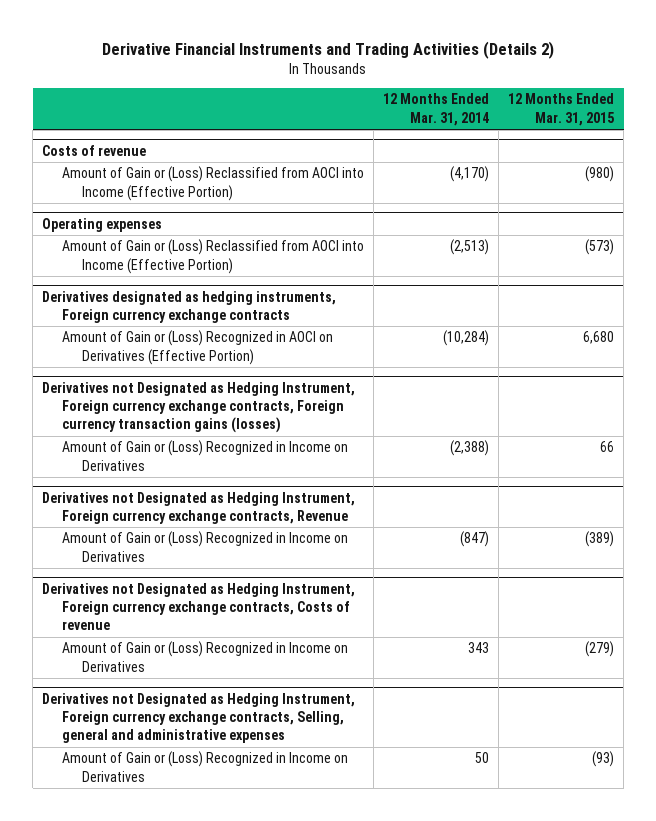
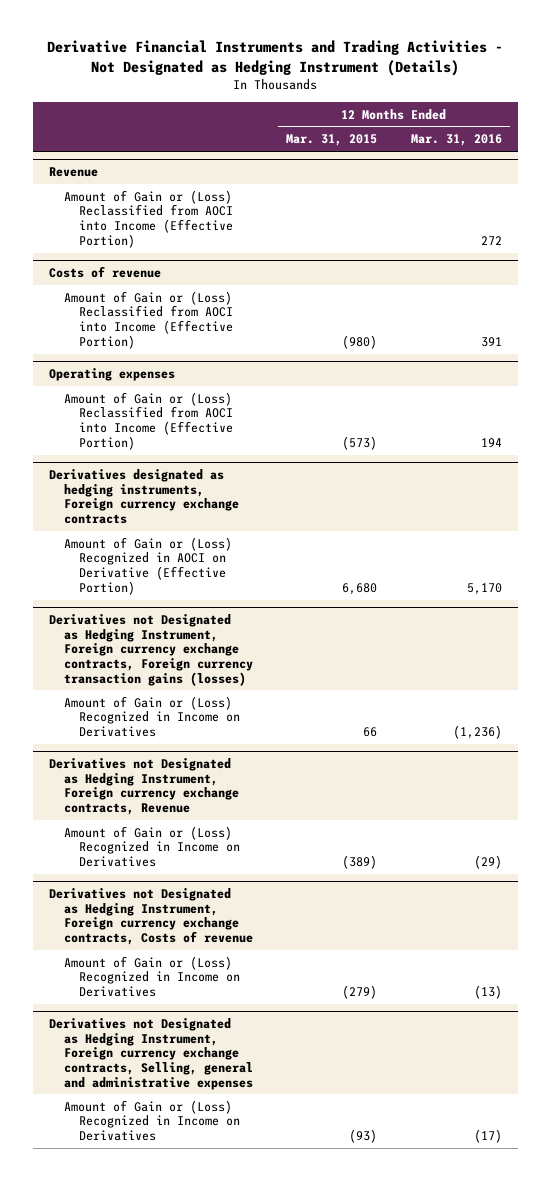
- Derivative Financial Instruments and Trading Activities (Details 2)
+ Derivative Financial Instruments and Trading Activities - Not Designated as Hedging Instrument (Details)
- | 12 Months Ended Mar. 31, 2014 | 12 Months Ended Mar. 31, 2015
+ | 12 Months Ended Mar. 31, 2015 | 12 Months Ended Mar. 31, 2016
+ Revenue
+ Amount of Gain or (Loss) Reclassified from AOCI into Income (Effective Portion) | | 272
@ Derivatives designated as hedging instruments, Foreign currency exchange contracts
- Amount of Gain or (Loss) Recognized in AOCI on Derivatives (Effective Portion) | (10,284) | 6,680
+ Amount of Gain or (Loss) Recognized in AOCI on Derivative (Effective Portion) | 6,680 | 5,170

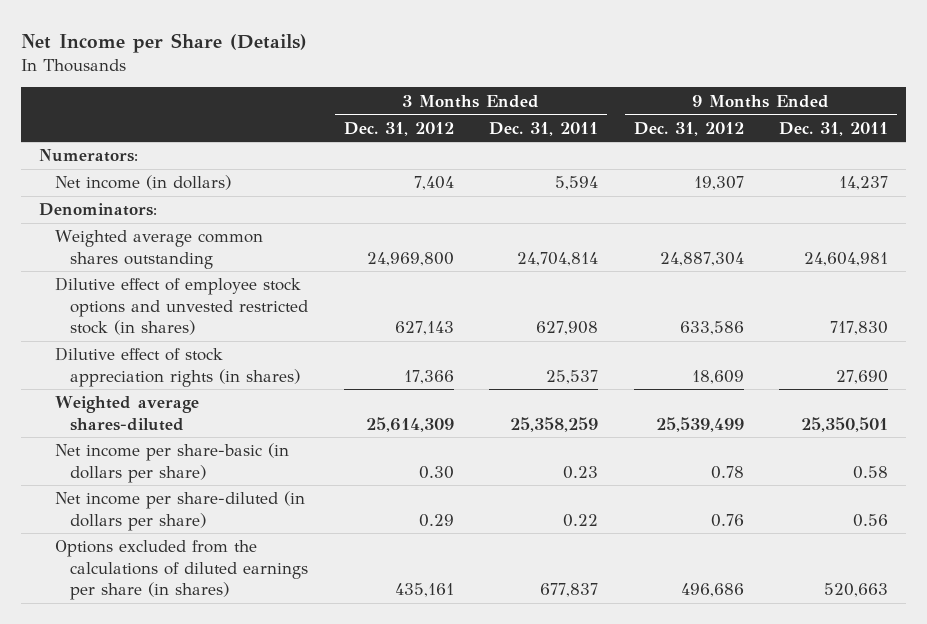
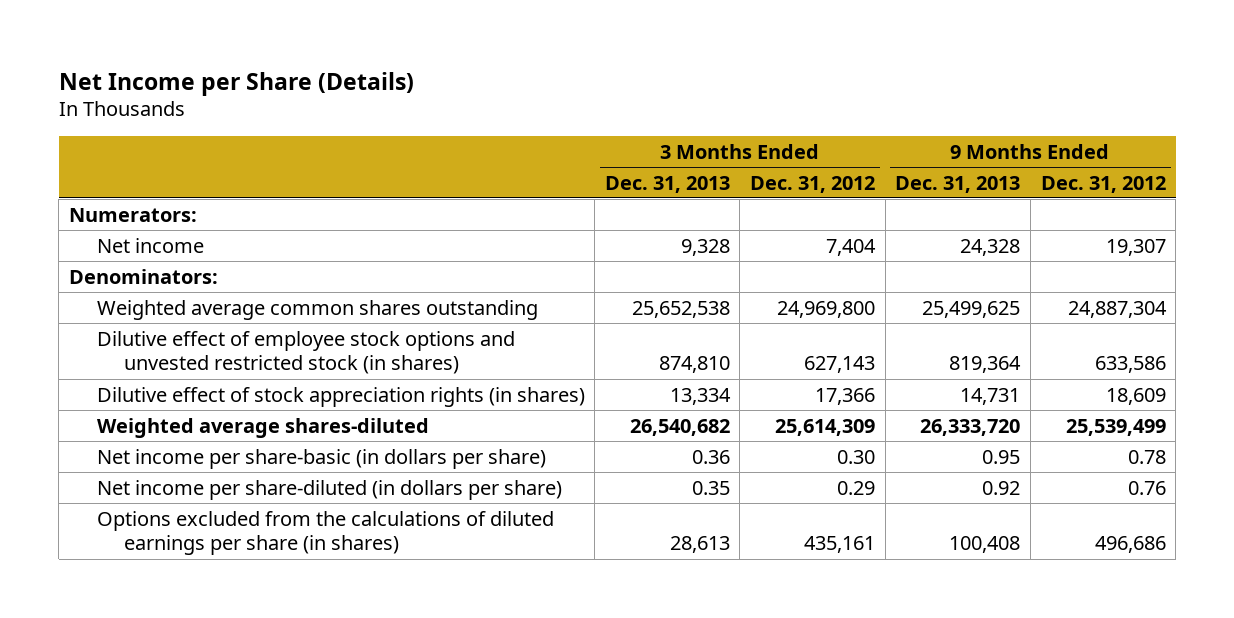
- | 3 Months Ended Dec. 31, 2012 | 3 Months Ended Dec. 31, 2011 | 9 Months Ended Dec. 31, 2012 | 9 Months Ended Dec. 31, 2011
+ | 3 Months Ended Dec. 31, 2013 | 3 Months Ended Dec. 31, 2012 | 9 Months Ended Dec. 31, 2013 | 9 Months Ended Dec. 31, 2012
- Net income (in dollars) | 7,404 | 5,594 | 19,307 | 14,237
+ Net income | 9,328 | 7,404 | 24,328 | 19,307

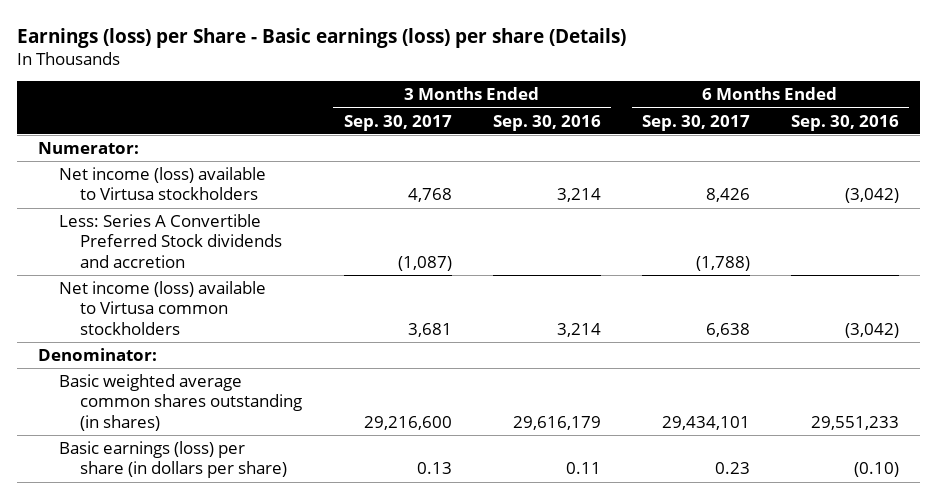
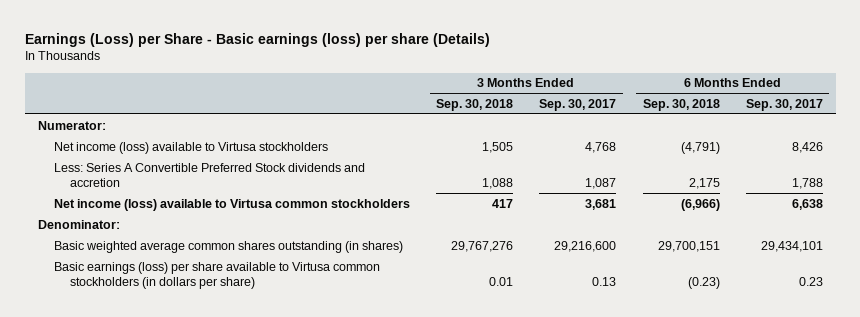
- Earnings (loss) per Share - Basic earnings (loss) per share (Details)
+ Earnings (Loss) per Share - Basic earnings (loss) per share (Details)
- | 3 Months Ended Sep. 30, 2017 | 3 Months Ended Sep. 30, 2016 | 6 Months Ended Sep. 30, 2017 | 6 Months Ended Sep. 30, 2016
+ | 3 Months Ended Sep. 30, 2018 | 3 Months Ended Sep. 30, 2017 | 6 Months Ended Sep. 30, 2018 | 6 Months Ended Sep. 30, 2017
- Less: Series A Convertible Preferred Stock dividends and accretion | (1,087) | | (1,788) |
+ Less: Series A Convertible Preferred Stock dividends and accretion | 1,088 | 1,087 | 2,175 | 1,788
- Basic earnings (loss) per share (in dollars per share) | 0.13 | 0.11 | 0.23 | (0.10)
+ Basic earnings (loss) per share available to Virtusa common stockholders (in dollars per share) | 0.01 | 0.13 | (0.23) | 0.23

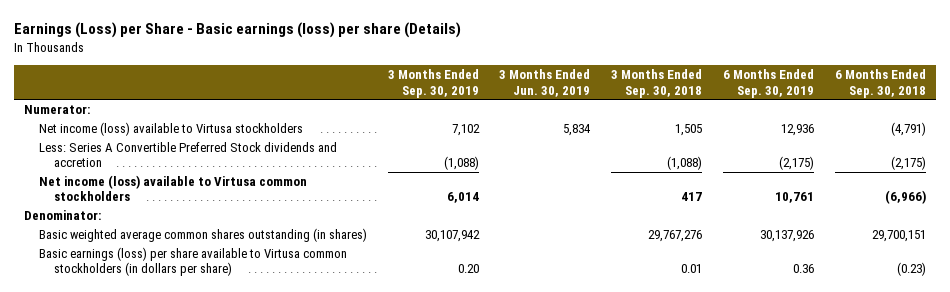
- | 3 Months Ended Sep. 30, 2018 | 3 Months Ended Sep. 30, 2017 | 6 Months Ended Sep. 30, 2018 | 6 Months Ended Sep. 30, 2017
+ | 3 Months Ended Sep. 30, 2019 | 3 Months Ended Jun. 30, 2019 | 3 Months Ended Sep. 30, 2018 | 6 Months Ended Sep. 30, 2019 | 6 Months Ended Sep. 30, 2018
- Less: Series A Convertible Preferred Stock dividends and accretion | 1,088 | 1,087 | 2,175 | 1,788
+ Less: Series A Convertible Preferred Stock dividends and accretion | (1,088) | | (1,088) | (2,175) | (2,175)

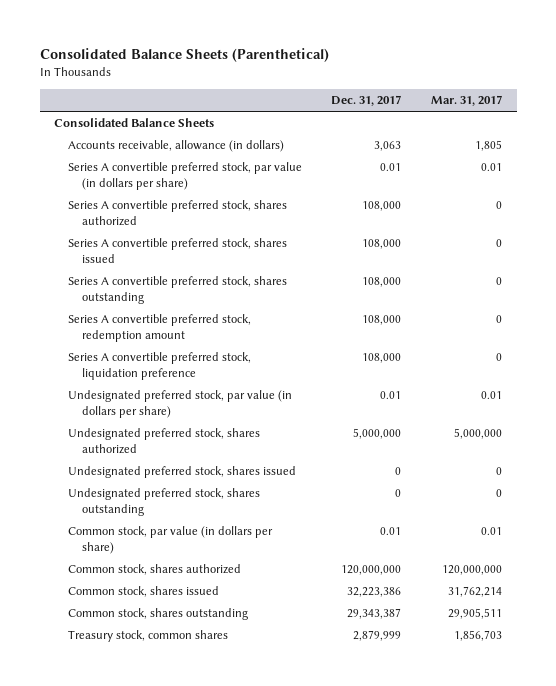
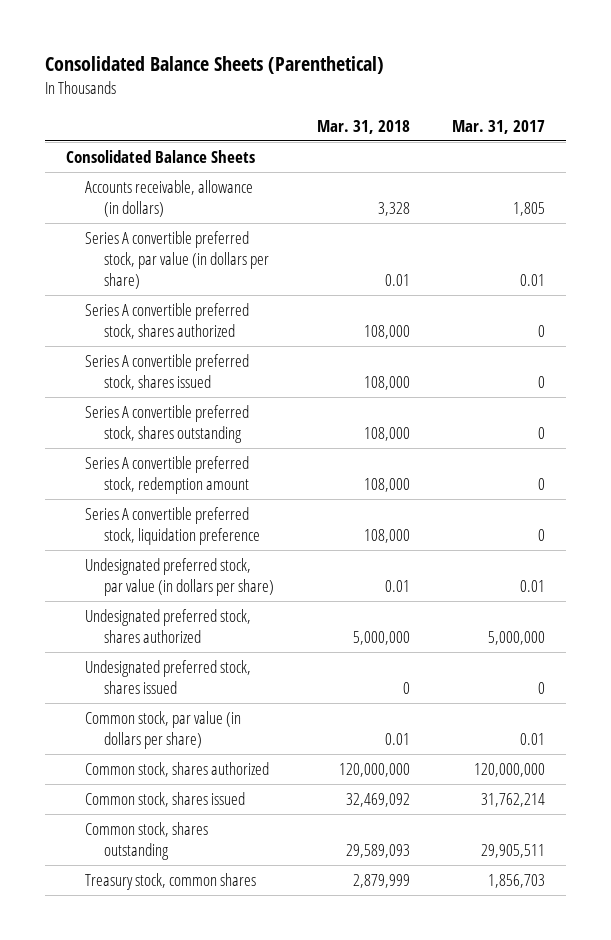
- | Dec. 31, 2017 | Mar. 31, 2017
+ | Mar. 31, 2018 | Mar. 31, 2017
- Undesignated preferred stock, shares outstanding | 0 | 0

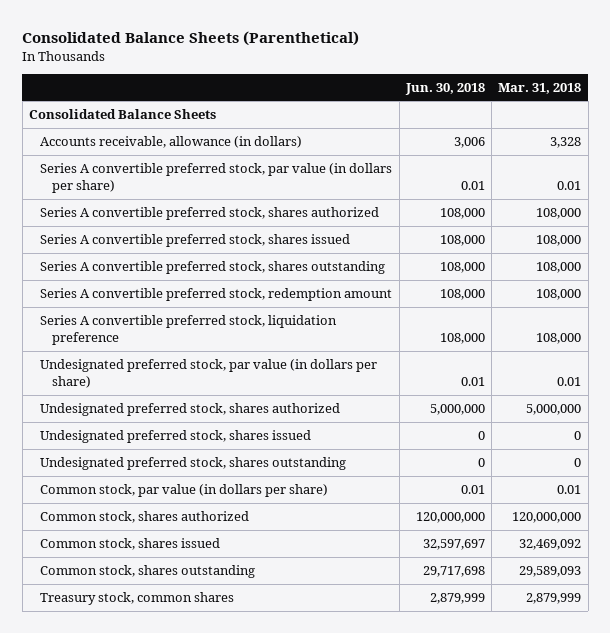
- | Mar. 31, 2018 | Mar. 31, 2017
+ | Jun. 30, 2018 | Mar. 31, 2018
+ Undesignated preferred stock, shares outstanding | 0 | 0

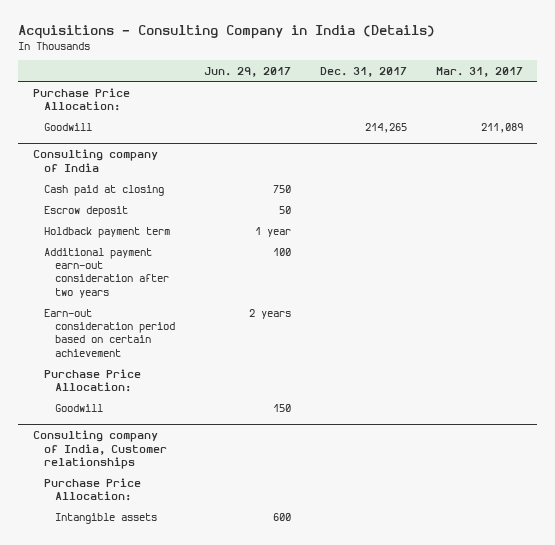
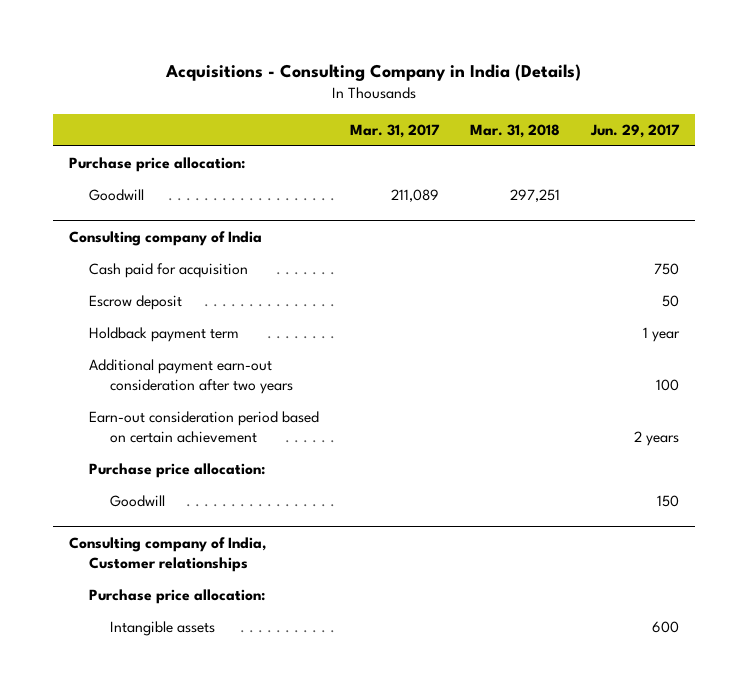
- | Jun. 29, 2017 | Dec. 31, 2017 | Mar. 31, 2017
+ | Mar. 31, 2017 | Mar. 31, 2018 | Jun. 29, 2017
- Purchase Price Allocation:
+ Purchase price allocation:
@ Consulting company of India
- Cash paid at closing | 750 | |
+ Cash paid for acquisition | | | 750
- Purchase Price Allocation:
+ Purchase price allocation:
@ Consulting company of India, Customer relationships
- Purchase Price Allocation:
+ Purchase price allocation:

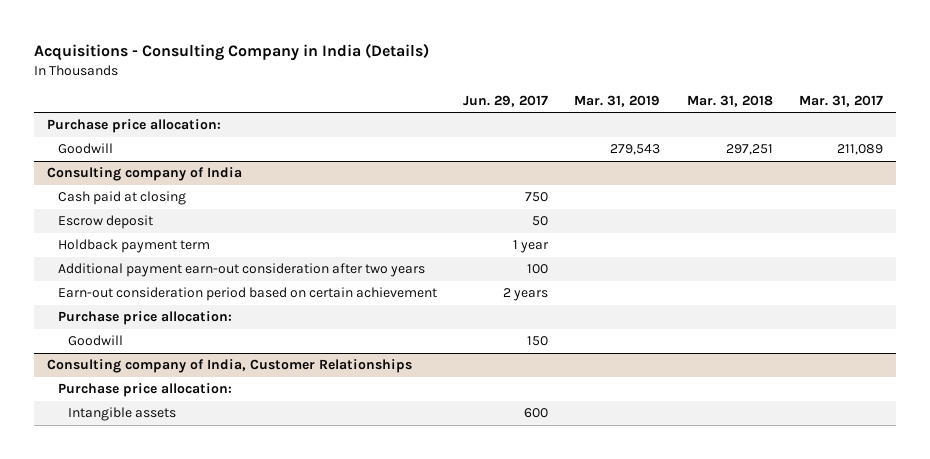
- | Mar. 31, 2017 | Mar. 31, 2018 | Jun. 29, 2017
+ | Jun. 29, 2017 | Mar. 31, 2019 | Mar. 31, 2018 | Mar. 31, 2017
@ Consulting company of India
- Cash paid for acquisition | | | 750
+ Cash paid at closing | 750 | | |
- Consulting company of India, Customer relationships
+ Consulting company of India, Customer Relationships

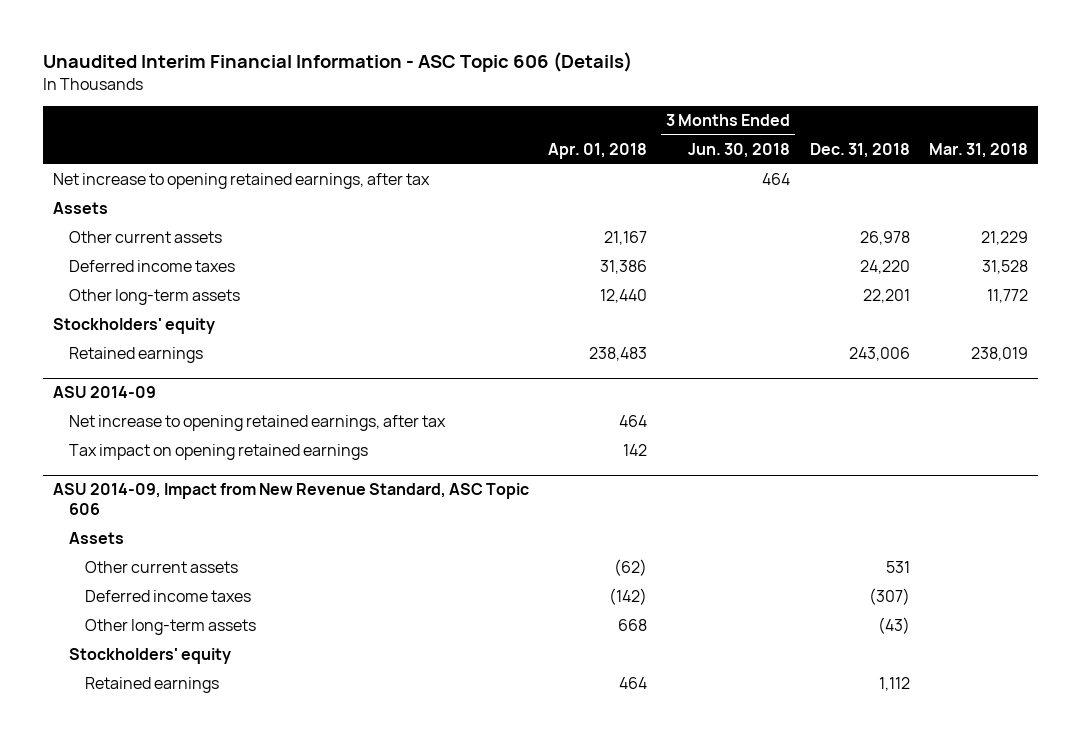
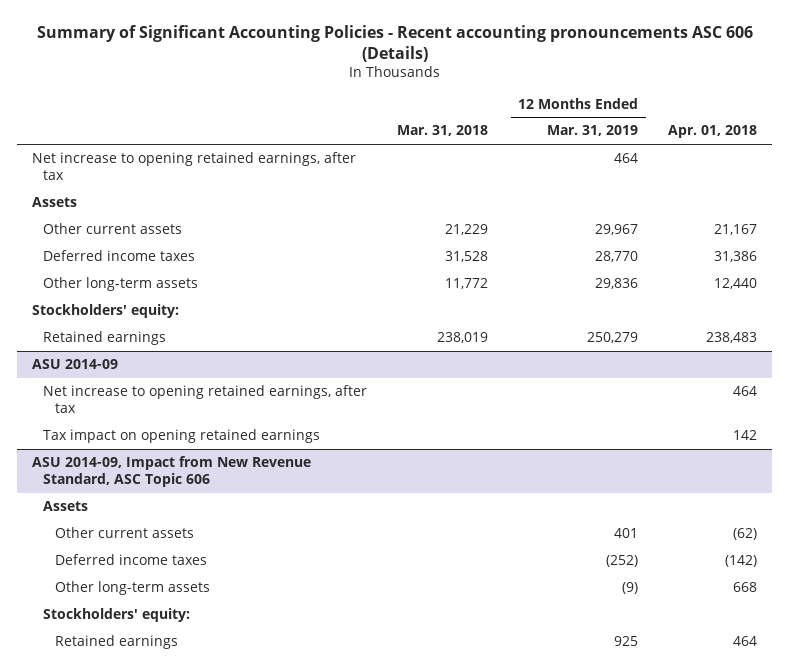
- Unaudited Interim Financial Information - ASC Topic 606 (Details)
+ Summary of Significant Accounting Policies - Recent accounting pronouncements ASC 606 (Details)
- | Apr. 01, 2018 | 3 Months Ended Jun. 30, 2018 | Dec. 31, 2018 | Mar. 31, 2018
+ | Mar. 31, 2018 | 12 Months Ended Mar. 31, 2019 | Apr. 01, 2018
- Stockholders' equity
+ Stockholders' equity:
@ ASU 2014-09, Impact from New Revenue Standard, ASC Topic 606
- Stockholders' equity
+ Stockholders' equity:

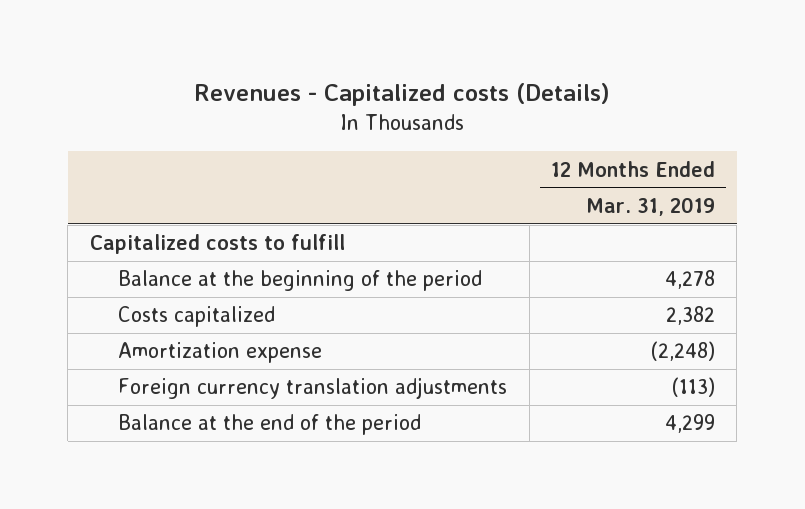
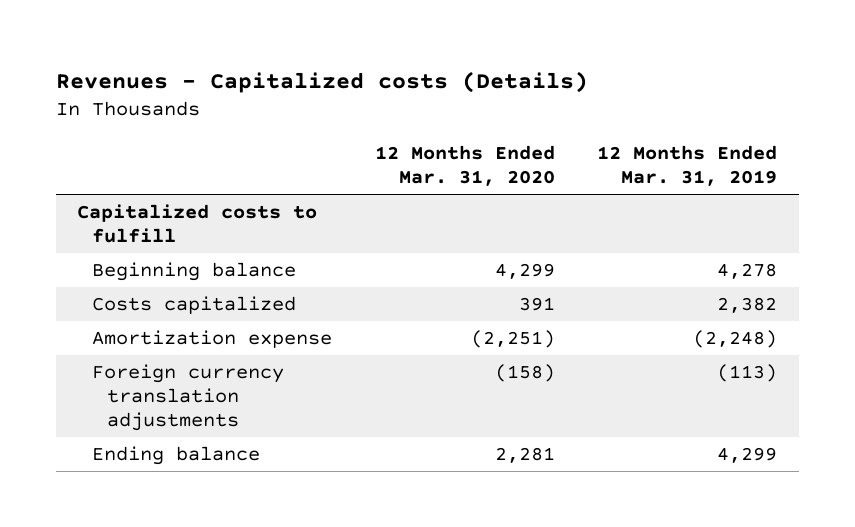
- | 12 Months Ended Mar. 31, 2019
+ | 12 Months Ended Mar. 31, 2020 | 12 Months Ended Mar. 31, 2019
- Balance at the beginning of the period | 4,278
+ Beginning balance | 4,299 | 4,278
- Balance at the end of the period | 4,299
+ Ending balance | 2,281 | 4,299

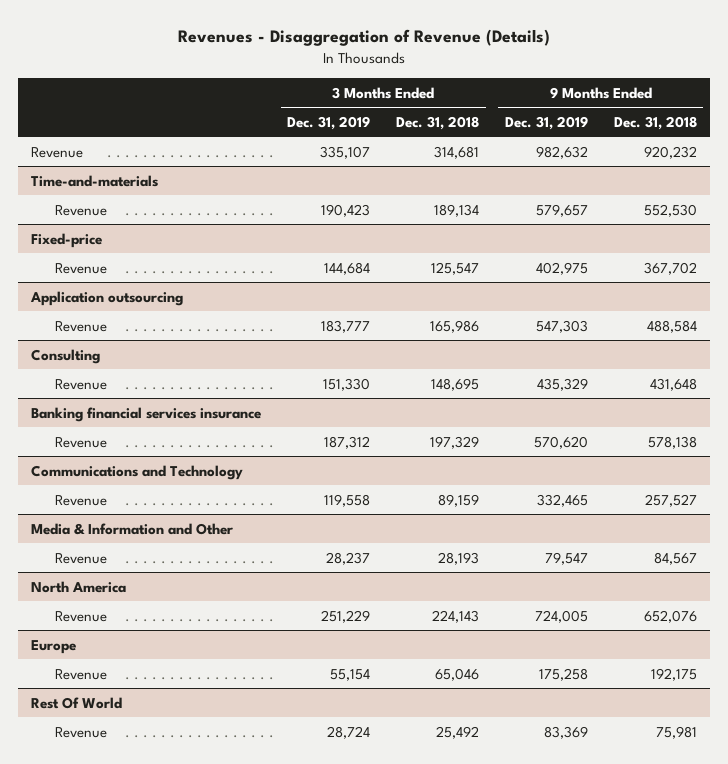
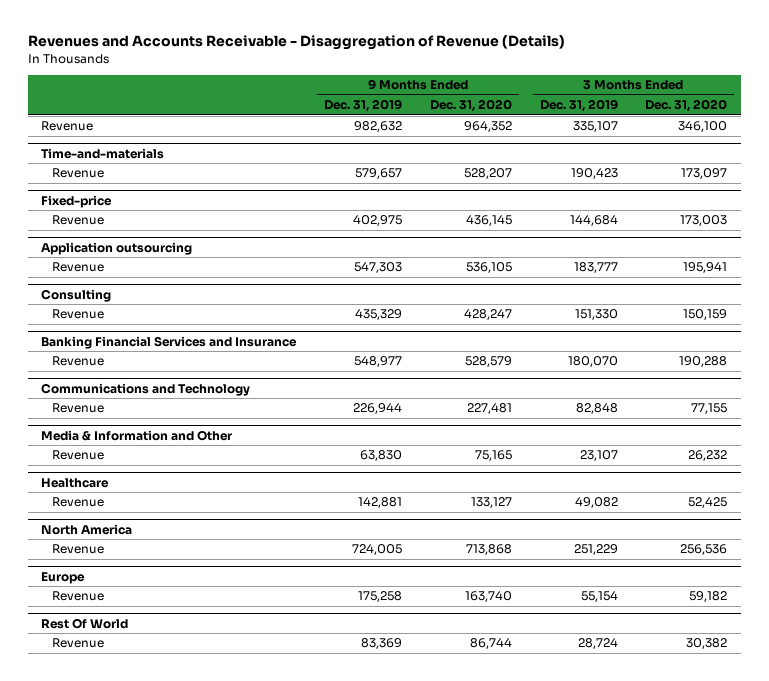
- Revenues - Disaggregation of Revenue (Details)
+ Revenues and Accounts Receivable - Disaggregation of Revenue (Details)
- | 3 Months Ended Dec. 31, 2019 | 3 Months Ended Dec. 31, 2018 | 9 Months Ended Dec. 31, 2019 | 9 Months Ended Dec. 31, 2018
+ | 9 Months Ended Dec. 31, 2019 | 9 Months Ended Dec. 31, 2020 | 3 Months Ended Dec. 31, 2019 | 3 Months Ended Dec. 31, 2020
- Banking financial services insurance
- Revenue | 187,312 | 197,329 | 570,620 | 578,138
+ Banking Financial Services and Insurance
+ Revenue | 548,977 | 528,579 | 180,070 | 190,288
@ Communications and Technology
- Revenue | 119,558 | 89,159 | 332,465 | 257,527
+ Revenue | 226,944 | 227,481 | 82,848 | 77,155
@ Media & Information and Other
- Revenue | 28,237 | 28,193 | 79,547 | 84,567
+ Revenue | 63,830 | 75,165 | 23,107 | 26,232
+ Healthcare
+ Revenue | 142,881 | 133,127 | 49,082 | 52,425

